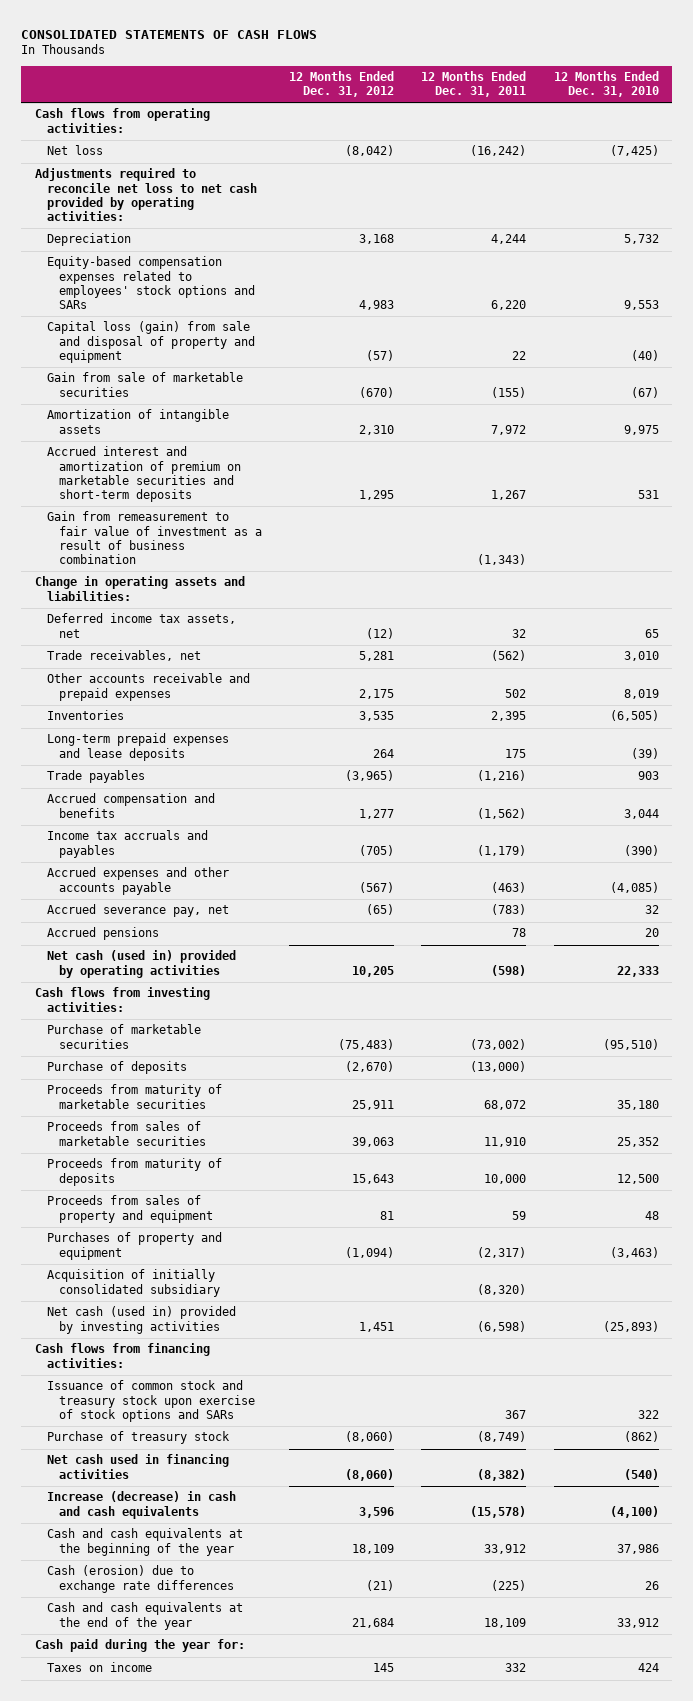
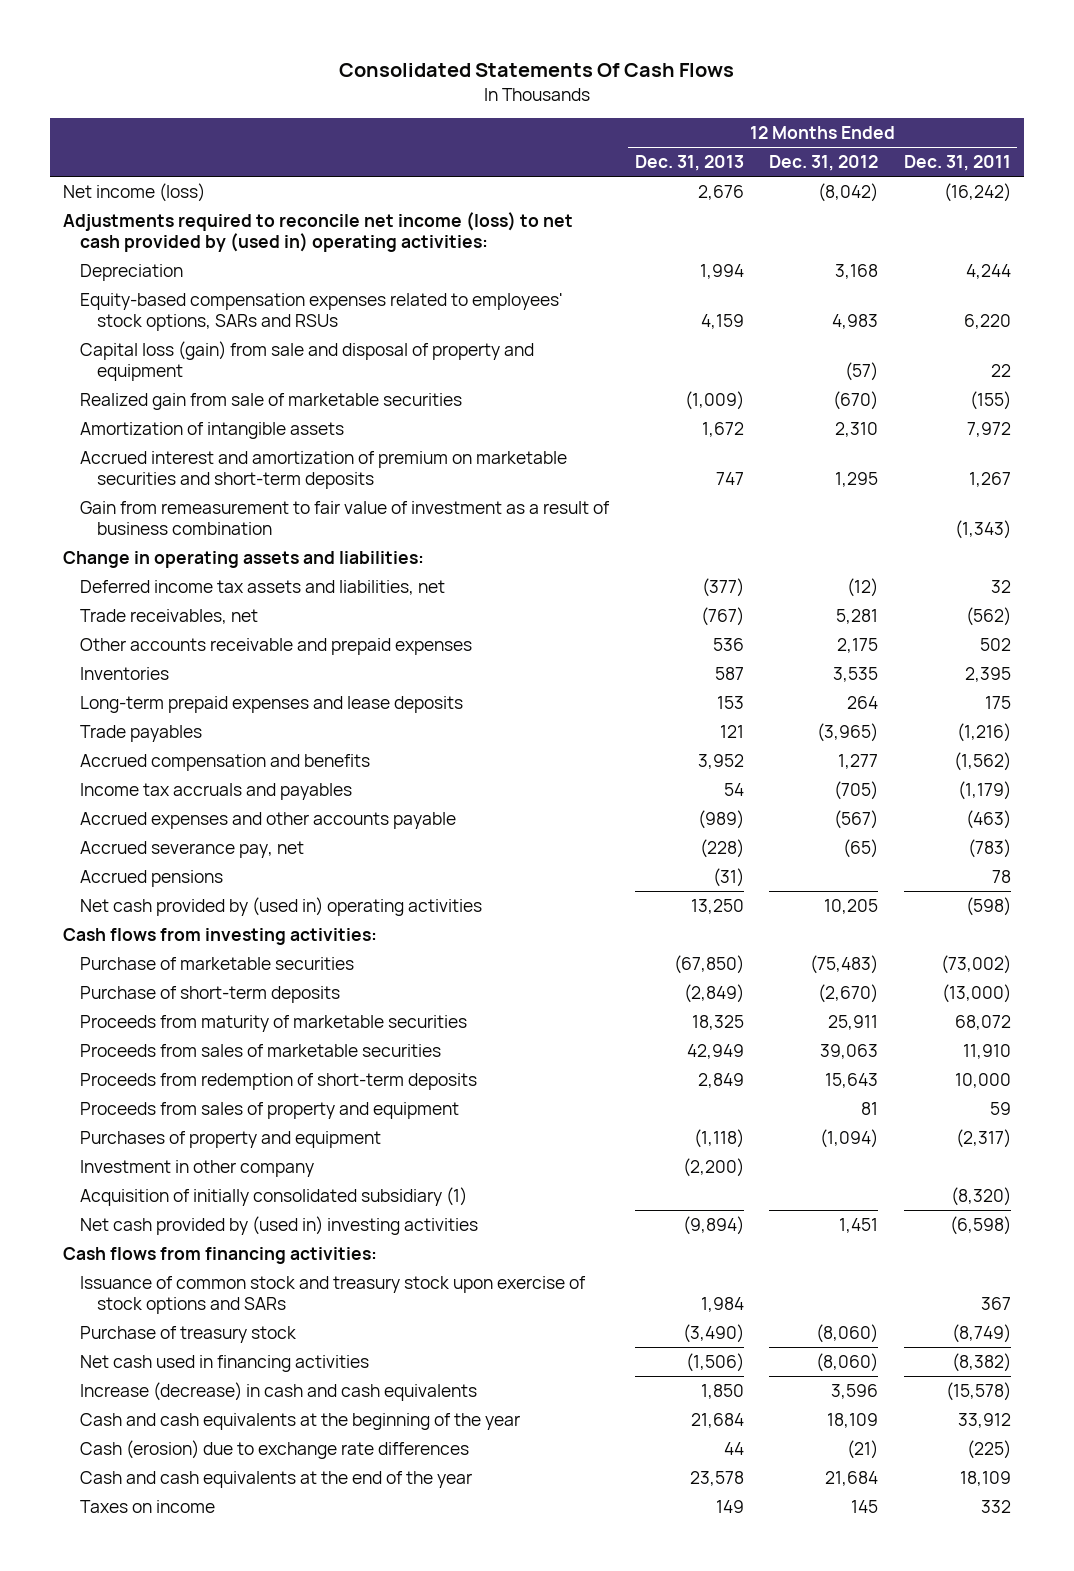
- CONSOLIDATED STATEMENTS OF CASH FLOWS
+ Consolidated Statements Of Cash Flows
- | 12 Months Ended Dec. 31, 2012 | 12 Months Ended Dec. 31, 2011 | 12 Months Ended Dec. 31, 2010
+ | 12 Months Ended Dec. 31, 2013 | 12 Months Ended Dec. 31, 2012 | 12 Months Ended Dec. 31, 2011
- Cash flows from operating activities:
- Net loss | (8,042) | (16,242) | (7,425)
- Adjustments required to reconcile net loss to net cash provided by operating activities:
+ Net income (loss) | 2,676 | (8,042) | (16,242)
+ Adjustments required to reconcile net income (loss) to net cash provided by (used in) operating activities:
- Equity-based compensation expenses related to employees' stock options and SARs | 4,983 | 6,220 | 9,553
+ Equity-based compensation expenses related to employees' stock options, SARs and RSUs | 4,159 | 4,983 | 6,220
- Gain from sale of marketable securities | (670) | (155) | (67)
+ Realized gain from sale of marketable securities | (1,009) | (670) | (155)
- Deferred income tax assets, net | (12) | 32 | 65
+ Deferred income tax assets and liabilities, net | (377) | (12) | 32
- Net cash (used in) provided by operating activities | 10,205 | (598) | 22,333
+ Net cash provided by (used in) operating activities | 13,250 | 10,205 | (598)
- Purchase of deposits | (2,670) | (13,000) |
+ Purchase of short-term deposits | (2,849) | (2,670) | (13,000)
- Proceeds from maturity of deposits | 15,643 | 10,000 | 12,500
+ Proceeds from redemption of short-term deposits | 2,849 | 15,643 | 10,000
- Acquisition of initially consolidated subsidiary | | (8,320) |
- Net cash (used in) provided by investing activities | 1,451 | (6,598) | (25,893)
+ Investment in other company | (2,200) | |
+ Acquisition of initially consolidated subsidiary (1) | | | (8,320)
+ Net cash provided by (used in) investing activities | (9,894) | 1,451 | (6,598)
- Cash paid during the year for:

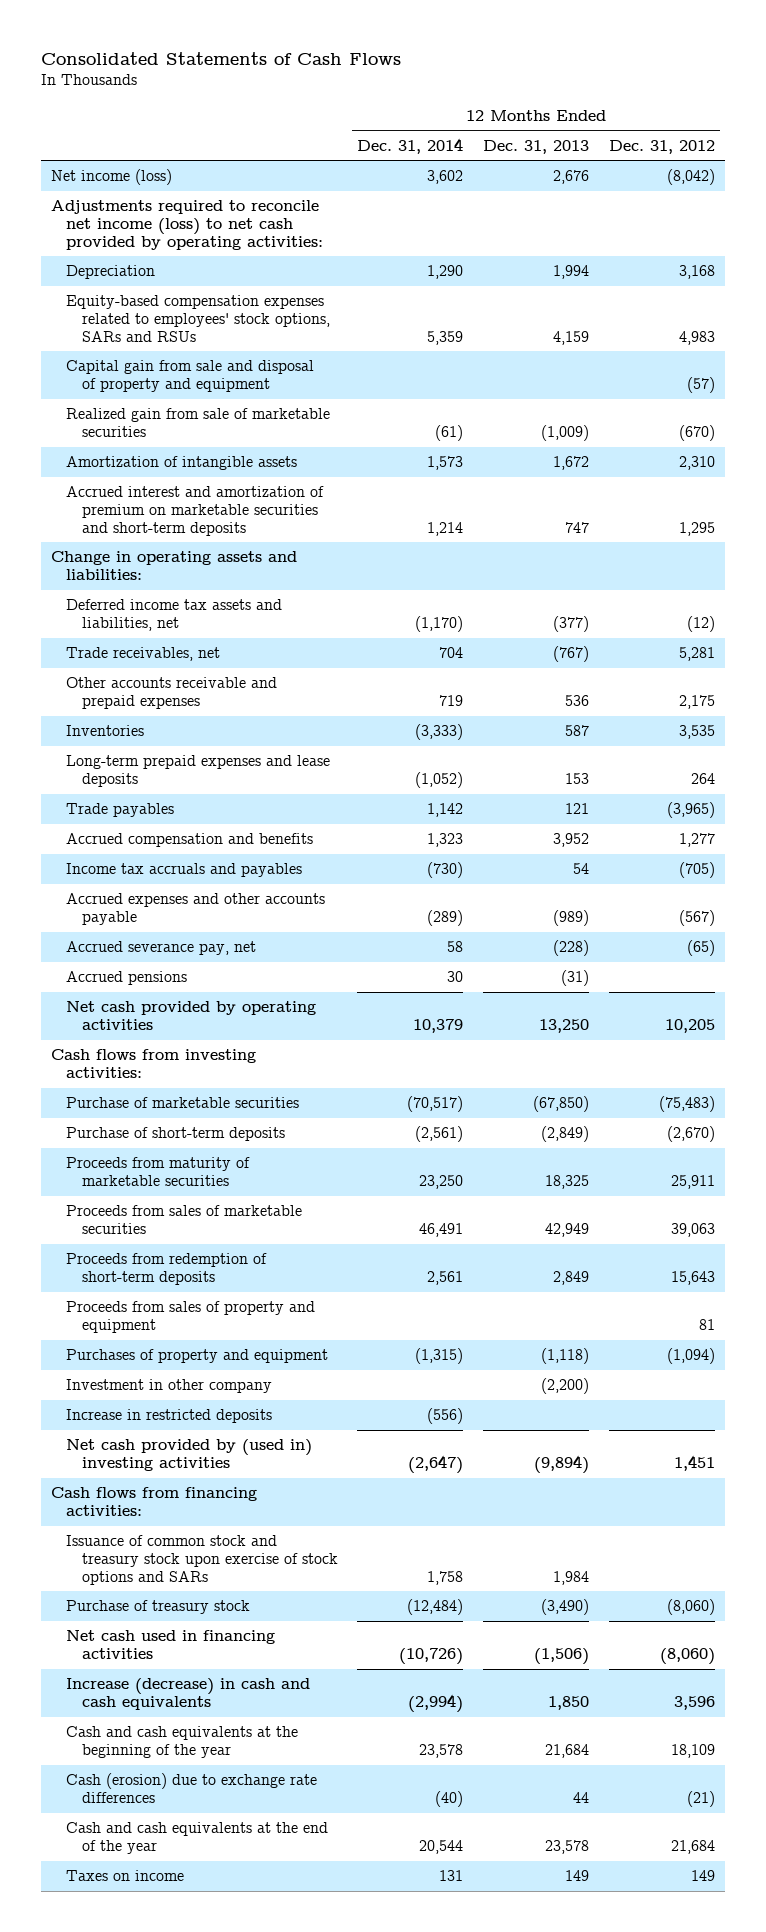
- Consolidated Statements Of Cash Flows
+ Consolidated Statements of Cash Flows
- | 12 Months Ended Dec. 31, 2013 | 12 Months Ended Dec. 31, 2012 | 12 Months Ended Dec. 31, 2011
+ | 12 Months Ended Dec. 31, 2014 | 12 Months Ended Dec. 31, 2013 | 12 Months Ended Dec. 31, 2012
- Adjustments required to reconcile net income (loss) to net cash provided by (used in) operating activities:
+ Adjustments required to reconcile net income (loss) to net cash provided by operating activities:
- Capital loss (gain) from sale and disposal of property and equipment | | (57) | 22
+ Capital gain from sale and disposal of property and equipment | | | (57)
- Gain from remeasurement to fair value of investment as a result of business combination | | | (1,343)
- Net cash provided by (used in) operating activities | 13,250 | 10,205 | (598)
+ Net cash provided by operating activities | 10,379 | 13,250 | 10,205
- Acquisition of initially consolidated subsidiary (1) | | | (8,320)
+ Increase in restricted deposits | (556) | |
- Taxes on income | 149 | 145 | 332
+ Taxes on income | 131 | 149 | 149

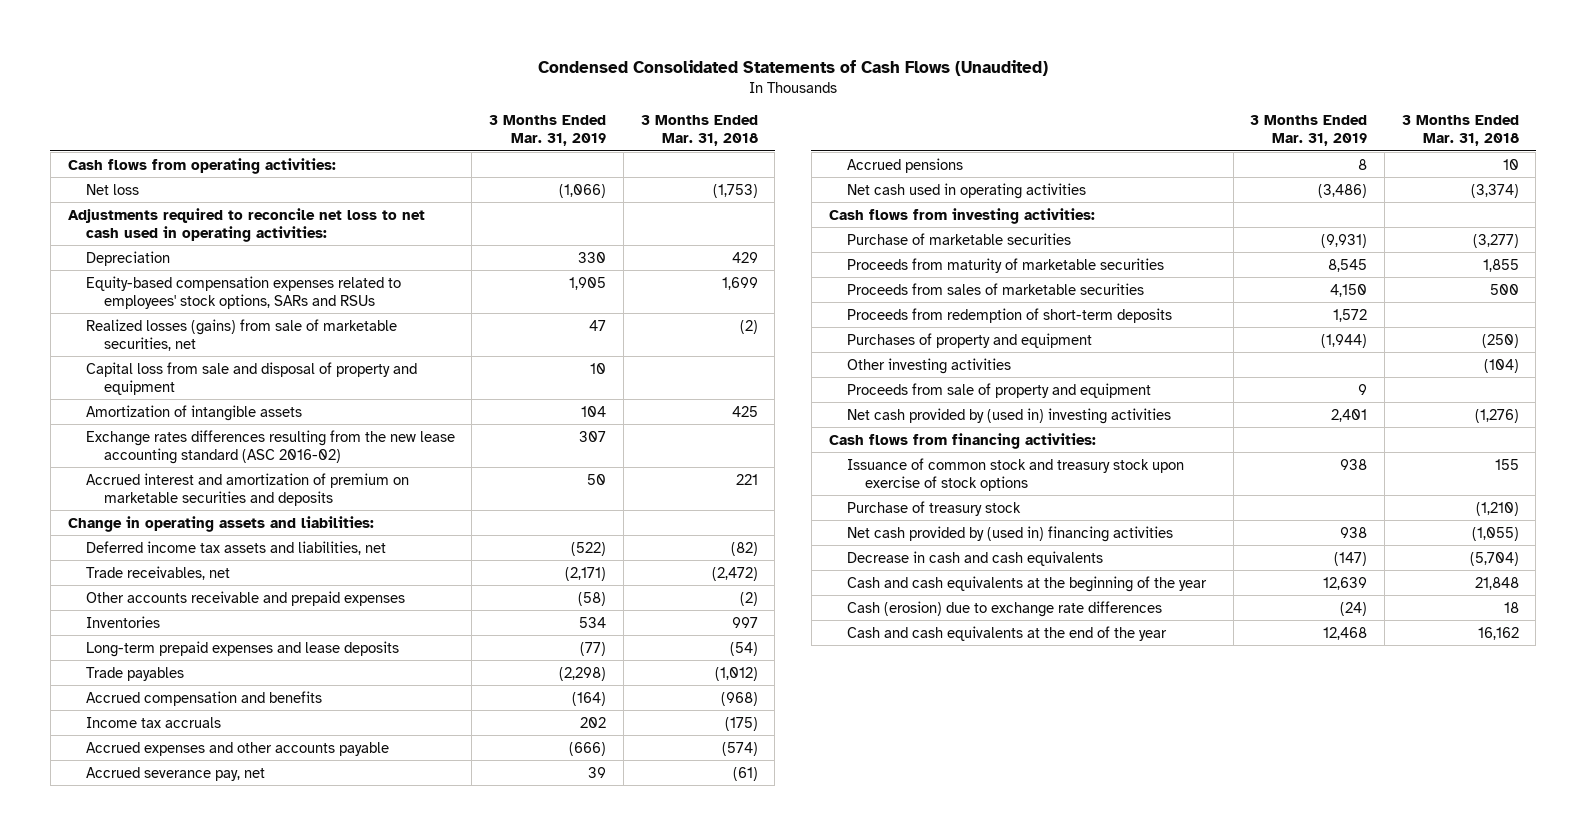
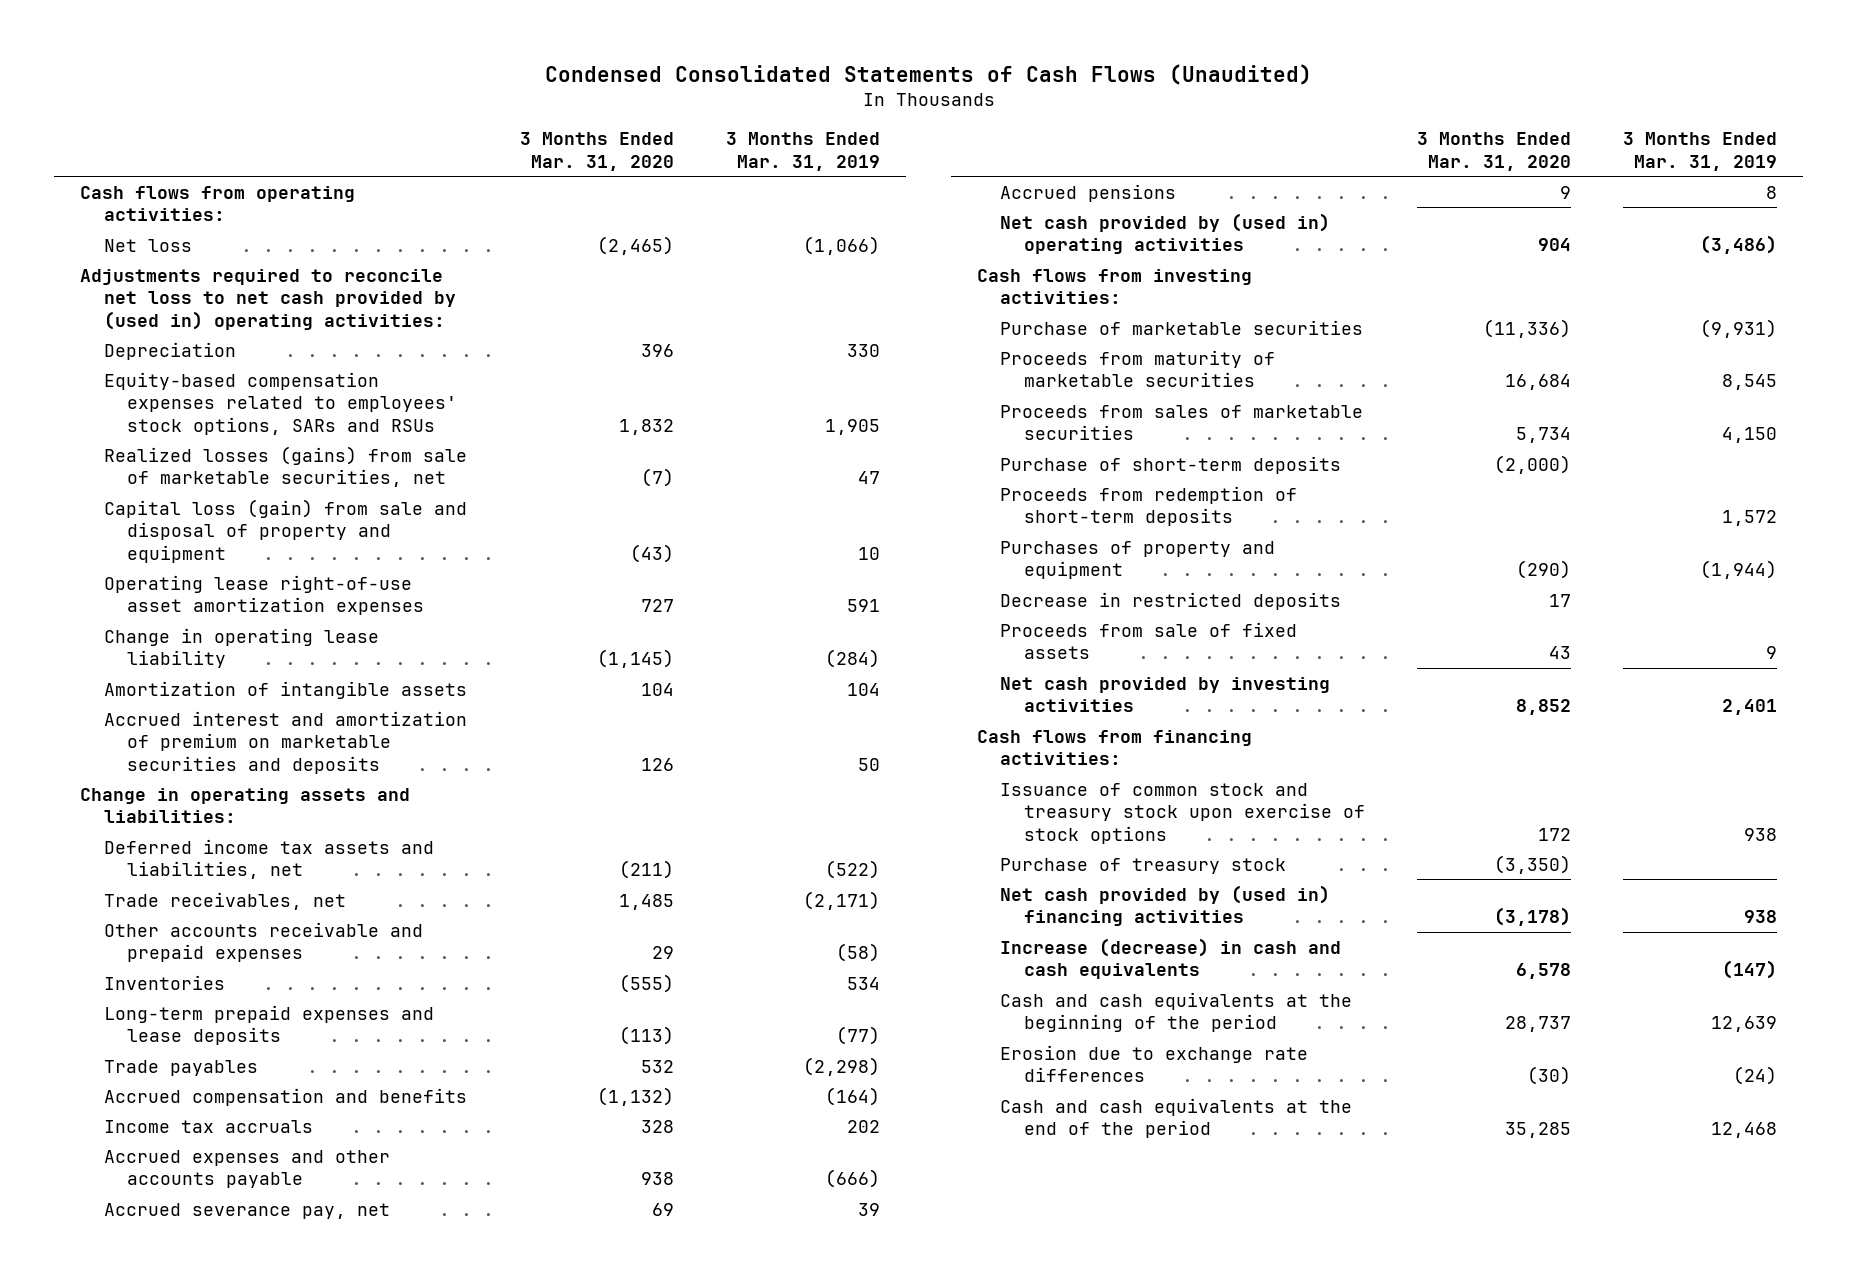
- | 3 Months Ended Mar. 31, 2019 | 3 Months Ended Mar. 31, 2018
+ | 3 Months Ended Mar. 31, 2020 | 3 Months Ended Mar. 31, 2019
- Adjustments required to reconcile net loss to net cash used in operating activities:
+ Adjustments required to reconcile net loss to net cash provided by (used in) operating activities:
- Capital loss from sale and disposal of property and equipment | 10 |
+ Capital loss (gain) from sale and disposal of property and equipment | (43) | 10
+ Operating lease right-of-use asset amortization expenses | 727 | 591
+ Change in operating lease liability | (1,145) | (284)
- Exchange rates differences resulting from the new lease accounting standard (ASC 2016-02) | 307 |
- Net cash used in operating activities | (3,486) | (3,374)
+ Net cash provided by (used in) operating activities | 904 | (3,486)
+ Purchase of short-term deposits | (2,000) |
- Other investing activities | | (104)
- Proceeds from sale of property and equipment | 9 |
- Net cash provided by (used in) investing activities | 2,401 | (1,276)
+ Decrease in restricted deposits | 17 |
+ Proceeds from sale of fixed assets | 43 | 9
+ Net cash provided by investing activities | 8,852 | 2,401
- Decrease in cash and cash equivalents | (147) | (5,704)
- Cash and cash equivalents at the beginning of the year | 12,639 | 21,848
- Cash (erosion) due to exchange rate differences | (24) | 18
- Cash and cash equivalents at the end of the year | 12,468 | 16,162
+ Increase (decrease) in cash and cash equivalents | 6,578 | (147)
+ Cash and cash equivalents at the beginning of the period | 28,737 | 12,639
+ Erosion due to exchange rate differences | (30) | (24)
+ Cash and cash equivalents at the end of the period | 35,285 | 12,468

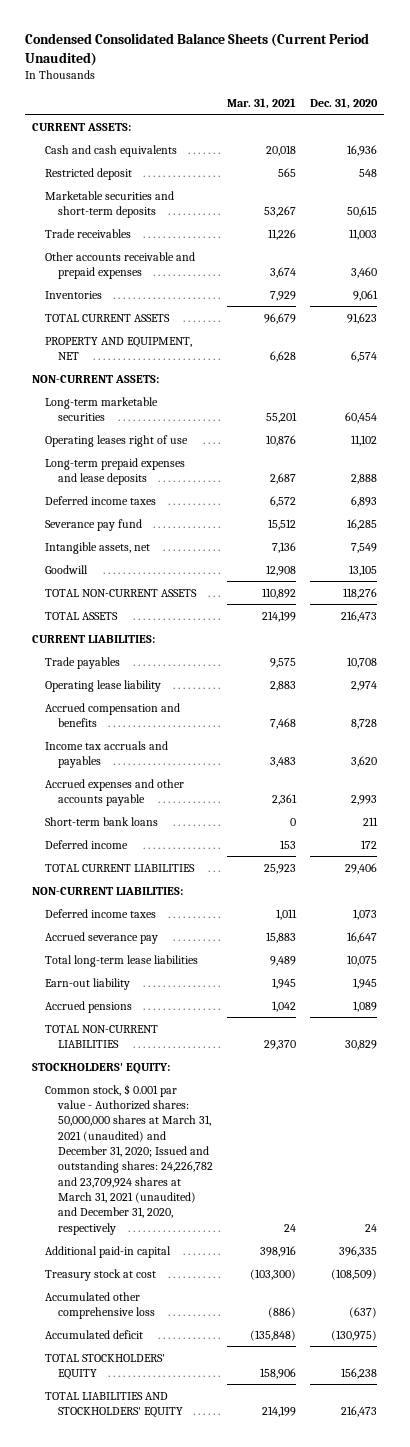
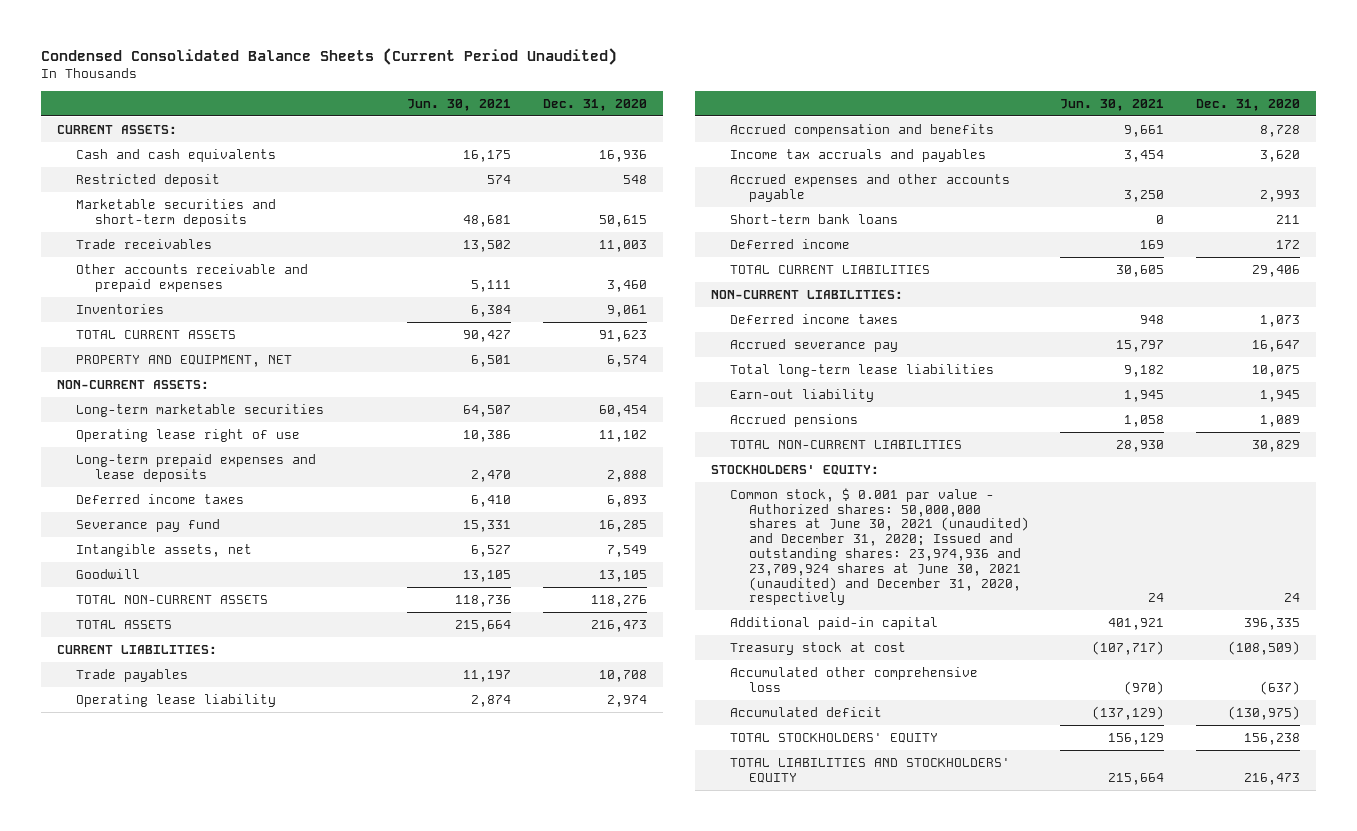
- | Mar. 31, 2021 | Dec. 31, 2020
+ | Jun. 30, 2021 | Dec. 31, 2020
- Operating leases right of use | 10,876 | 11,102
+ Operating lease right of use | 10,386 | 11,102
- Common stock, $ 0.001 par value - Authorized shares: 50,000,000 shares at March 31, 2021 (unaudited) and December 31, 2020; Issued and outstanding shares: 24,226,782 and 23,709,924 shares at March 31, 2021 (unaudited) and December 31, 2020, respectively | 24 | 24
+ Common stock, $ 0.001 par value - Authorized shares: 50,000,000 shares at June 30, 2021 (unaudited) and December 31, 2020; Issued and outstanding shares: 23,974,936 and 23,709,924 shares at June 30, 2021 (unaudited) and December 31, 2020, respectively | 24 | 24

